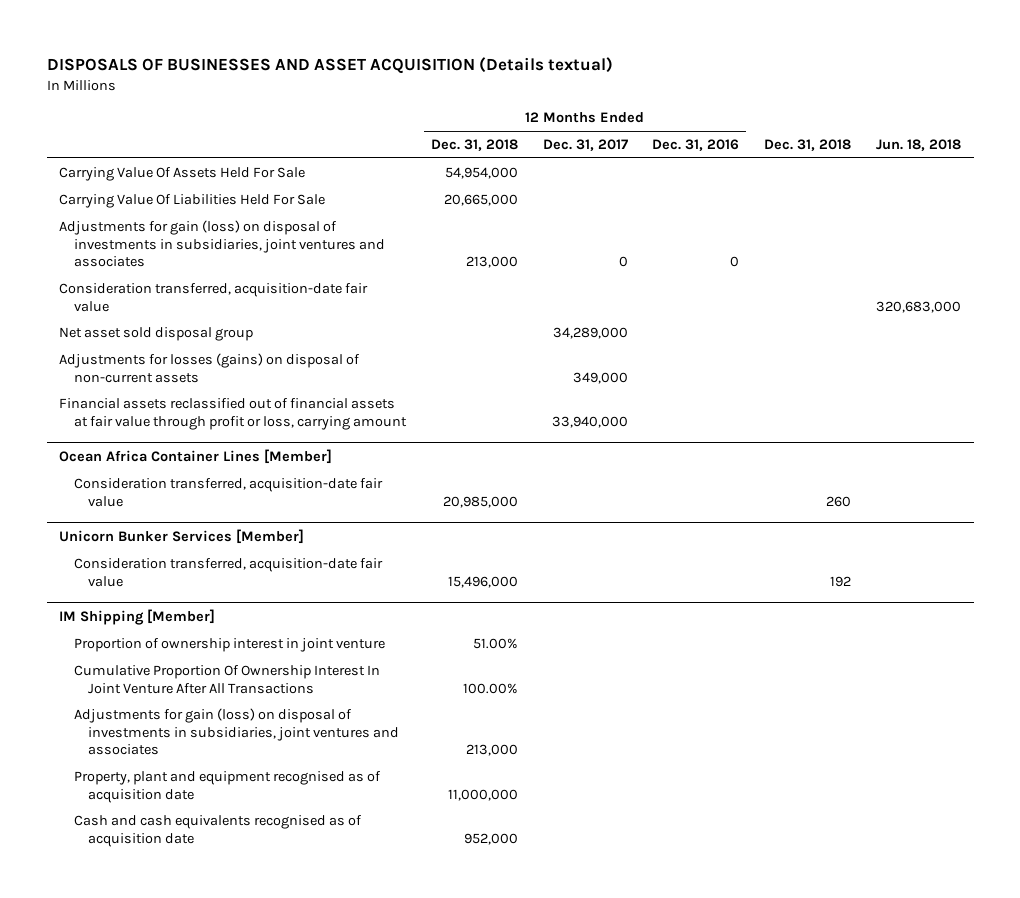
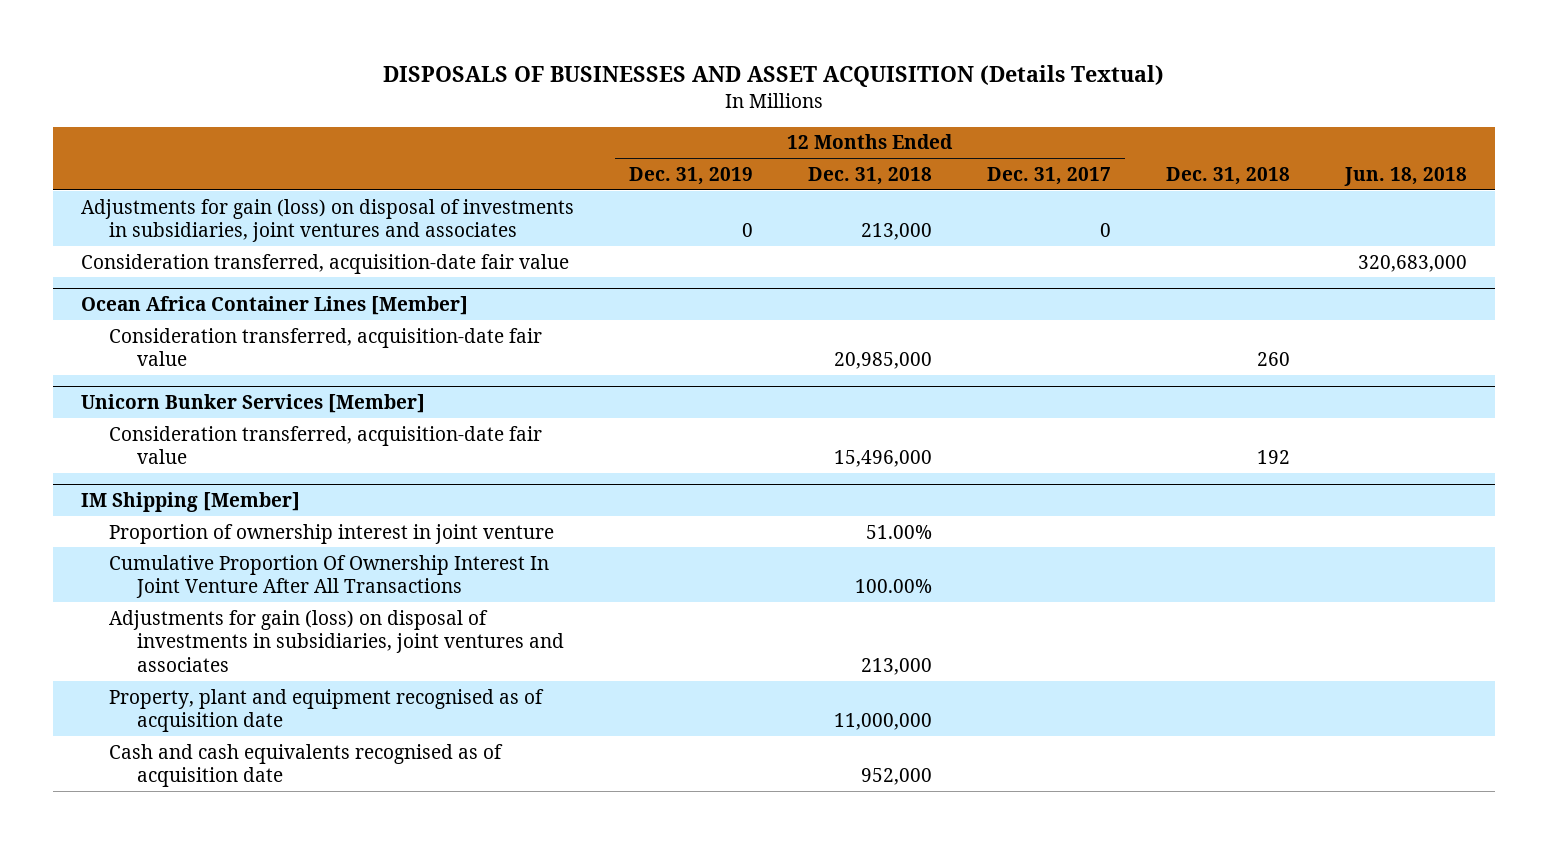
- DISPOSALS OF BUSINESSES AND ASSET ACQUISITION (Details textual)
+ DISPOSALS OF BUSINESSES AND ASSET ACQUISITION (Details Textual)
- | 12 Months Ended Dec. 31, 2018 | 12 Months Ended Dec. 31, 2017 | 12 Months Ended Dec. 31, 2016 | Dec. 31, 2018 | Jun. 18, 2018
+ | 12 Months Ended Dec. 31, 2019 | 12 Months Ended Dec. 31, 2018 | 12 Months Ended Dec. 31, 2017 | Dec. 31, 2018 | Jun. 18, 2018
- Carrying Value Of Assets Held For Sale | 54,954,000 | | | |
- Carrying Value Of Liabilities Held For Sale | 20,665,000 | | | |
- Net asset sold disposal group | | 34,289,000 | | |
- Adjustments for losses (gains) on disposal of non-current assets | | 349,000 | | |
- Financial assets reclassified out of financial assets at fair value through profit or loss, carrying amount | | 33,940,000 | | |

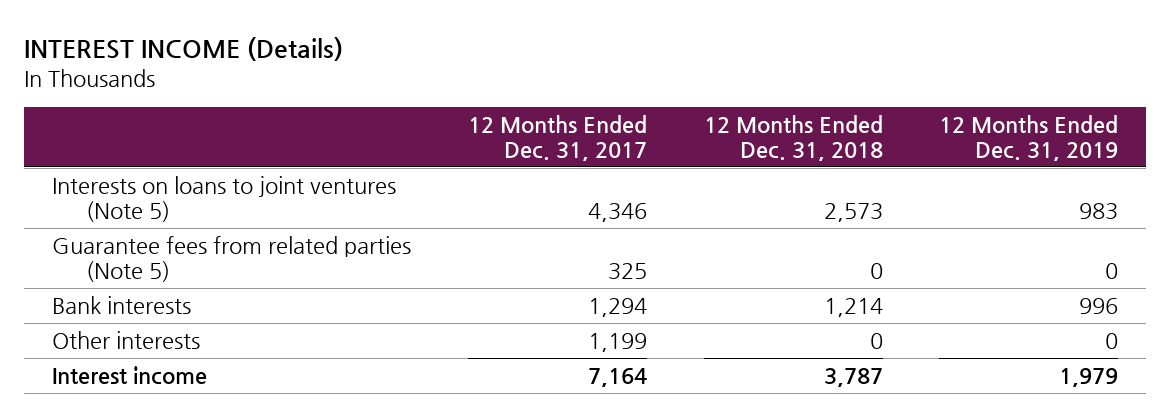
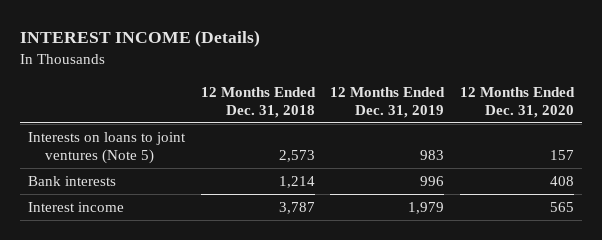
- | 12 Months Ended Dec. 31, 2017 | 12 Months Ended Dec. 31, 2018 | 12 Months Ended Dec. 31, 2019
+ | 12 Months Ended Dec. 31, 2018 | 12 Months Ended Dec. 31, 2019 | 12 Months Ended Dec. 31, 2020
- Guarantee fees from related parties (Note 5) | 325 | 0 | 0
- Other interests | 1,199 | 0 | 0

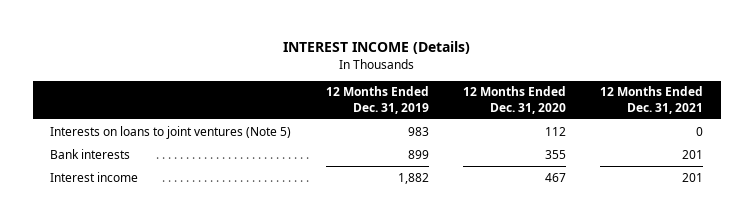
- | 12 Months Ended Dec. 31, 2018 | 12 Months Ended Dec. 31, 2019 | 12 Months Ended Dec. 31, 2020
+ | 12 Months Ended Dec. 31, 2019 | 12 Months Ended Dec. 31, 2020 | 12 Months Ended Dec. 31, 2021
- Interests on loans to joint ventures (Note 5) | 2,573 | 983 | 157
- Bank interests | 1,214 | 996 | 408
- Interest income | 3,787 | 1,979 | 565
+ Interests on loans to joint ventures (Note 5) | 983 | 112 | 0
+ Bank interests | 899 | 355 | 201
+ Interest income | 1,882 | 467 | 201

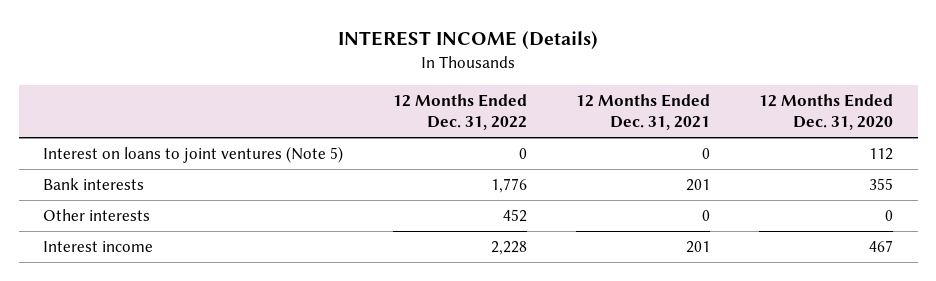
- | 12 Months Ended Dec. 31, 2019 | 12 Months Ended Dec. 31, 2020 | 12 Months Ended Dec. 31, 2021
+ | 12 Months Ended Dec. 31, 2022 | 12 Months Ended Dec. 31, 2021 | 12 Months Ended Dec. 31, 2020
- Interests on loans to joint ventures (Note 5) | 983 | 112 | 0
+ Interest on loans to joint ventures (Note 5) | 0 | 0 | 112
+ Other interests | 452 | 0 | 0

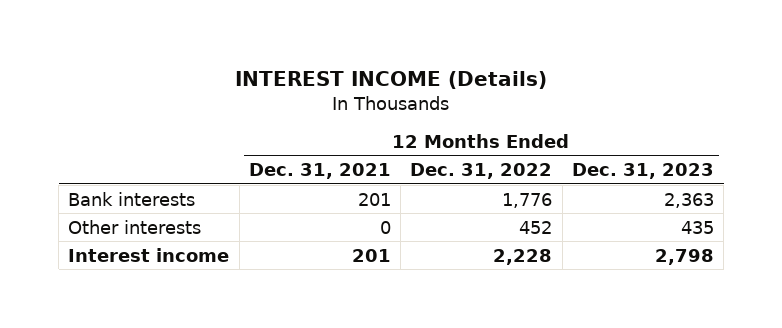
- | 12 Months Ended Dec. 31, 2022 | 12 Months Ended Dec. 31, 2021 | 12 Months Ended Dec. 31, 2020
+ | 12 Months Ended Dec. 31, 2021 | 12 Months Ended Dec. 31, 2022 | 12 Months Ended Dec. 31, 2023
- Interest on loans to joint ventures (Note 5) | 0 | 0 | 112

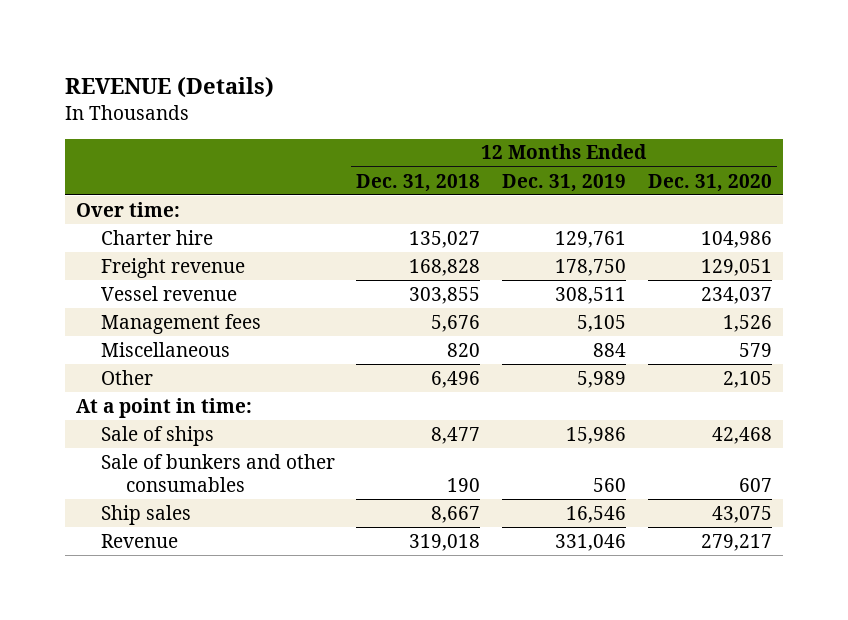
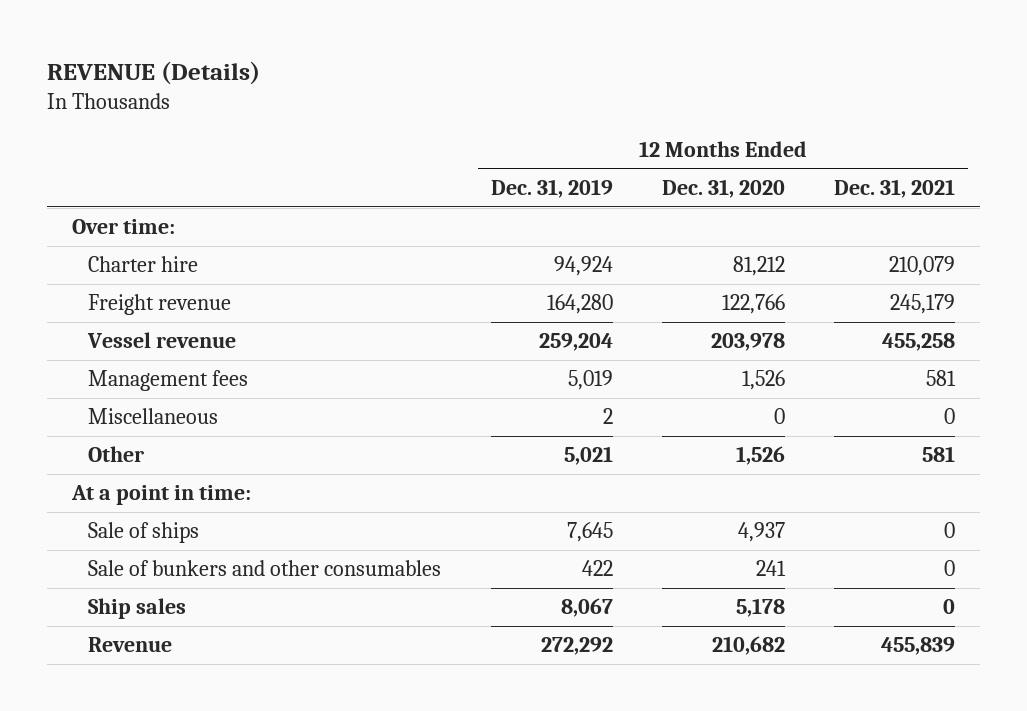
- | 12 Months Ended Dec. 31, 2018 | 12 Months Ended Dec. 31, 2019 | 12 Months Ended Dec. 31, 2020
+ | 12 Months Ended Dec. 31, 2019 | 12 Months Ended Dec. 31, 2020 | 12 Months Ended Dec. 31, 2021
- Charter hire | 135,027 | 129,761 | 104,986
- Freight revenue | 168,828 | 178,750 | 129,051
- Vessel revenue | 303,855 | 308,511 | 234,037
- Management fees | 5,676 | 5,105 | 1,526
- Miscellaneous | 820 | 884 | 579
- Other | 6,496 | 5,989 | 2,105
+ Charter hire | 94,924 | 81,212 | 210,079
+ Freight revenue | 164,280 | 122,766 | 245,179
+ Vessel revenue | 259,204 | 203,978 | 455,258
+ Management fees | 5,019 | 1,526 | 581
+ Miscellaneous | 2 | 0 | 0
+ Other | 5,021 | 1,526 | 581
- Sale of ships | 8,477 | 15,986 | 42,468
- Sale of bunkers and other consumables | 190 | 560 | 607
- Ship sales | 8,667 | 16,546 | 43,075
- Revenue | 319,018 | 331,046 | 279,217
+ Sale of ships | 7,645 | 4,937 | 0
+ Sale of bunkers and other consumables | 422 | 241 | 0
+ Ship sales | 8,067 | 5,178 | 0
+ Revenue | 272,292 | 210,682 | 455,839

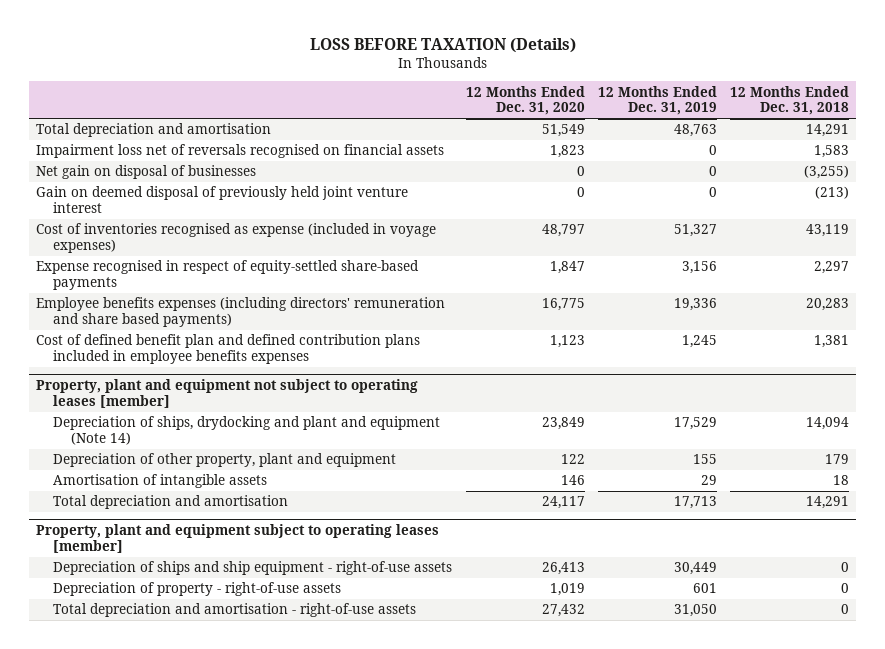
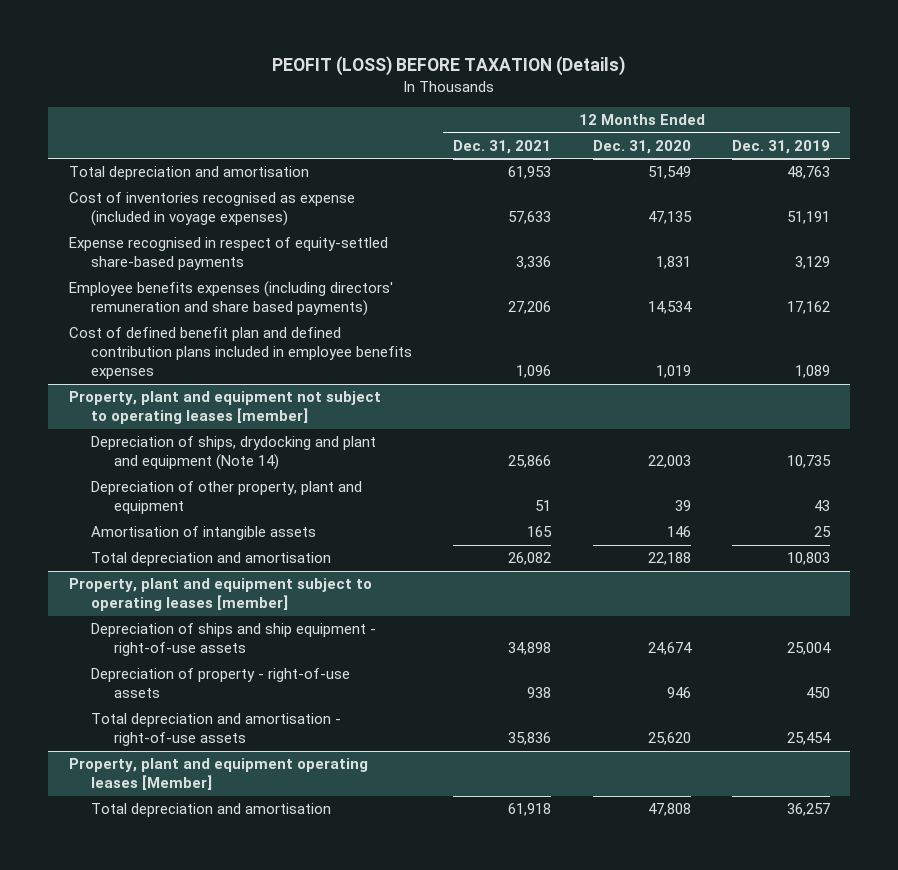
- LOSS BEFORE TAXATION (Details)
+ PEOFIT (LOSS) BEFORE TAXATION (Details)
- | 12 Months Ended Dec. 31, 2020 | 12 Months Ended Dec. 31, 2019 | 12 Months Ended Dec. 31, 2018
+ | 12 Months Ended Dec. 31, 2021 | 12 Months Ended Dec. 31, 2020 | 12 Months Ended Dec. 31, 2019
- Impairment loss net of reversals recognised on financial assets | 1,823 | 0 | 1,583
- Net gain on disposal of businesses | 0 | 0 | (3,255)
- Gain on deemed disposal of previously held joint venture interest | 0 | 0 | (213)
- Cost of inventories recognised as expense (included in voyage expenses) | 48,797 | 51,327 | 43,119
- Expense recognised in respect of equity-settled share-based payments | 1,847 | 3,156 | 2,297
- Employee benefits expenses (including directors' remuneration and share based payments) | 16,775 | 19,336 | 20,283
- Cost of defined benefit plan and defined contribution plans included in employee benefits expenses | 1,123 | 1,245 | 1,381
+ Cost of inventories recognised as expense (included in voyage expenses) | 57,633 | 47,135 | 51,191
+ Expense recognised in respect of equity-settled share-based payments | 3,336 | 1,831 | 3,129
+ Employee benefits expenses (including directors' remuneration and share based payments) | 27,206 | 14,534 | 17,162
+ Cost of defined benefit plan and defined contribution plans included in employee benefits expenses | 1,096 | 1,019 | 1,089
@ Property, plant and equipment not subject to operating leases [member]
- Depreciation of ships, drydocking and plant and equipment (Note 14) | 23,849 | 17,529 | 14,094
- Depreciation of other property, plant and equipment | 122 | 155 | 179
- Amortisation of intangible assets | 146 | 29 | 18
- Total depreciation and amortisation | 24,117 | 17,713 | 14,291
+ Depreciation of ships, drydocking and plant and equipment (Note 14) | 25,866 | 22,003 | 10,735
+ Depreciation of other property, plant and equipment | 51 | 39 | 43
+ Amortisation of intangible assets | 165 | 146 | 25
+ Total depreciation and amortisation | 26,082 | 22,188 | 10,803
@ Property, plant and equipment subject to operating leases [member]
- Depreciation of ships and ship equipment - right-of-use assets | 26,413 | 30,449 | 0
- Depreciation of property - right-of-use assets | 1,019 | 601 | 0
- Total depreciation and amortisation - right-of-use assets | 27,432 | 31,050 | 0
+ Depreciation of ships and ship equipment - right-of-use assets | 34,898 | 24,674 | 25,004
+ Depreciation of property - right-of-use assets | 938 | 946 | 450
+ Total depreciation and amortisation - right-of-use assets | 35,836 | 25,620 | 25,454
+ Property, plant and equipment operating leases [Member]
+ Total depreciation and amortisation | 61,918 | 47,808 | 36,257

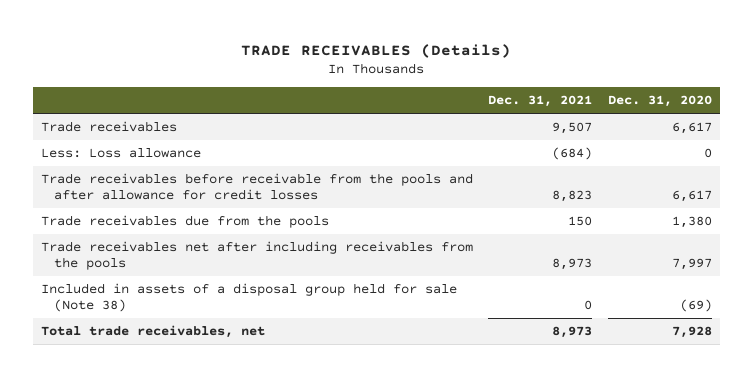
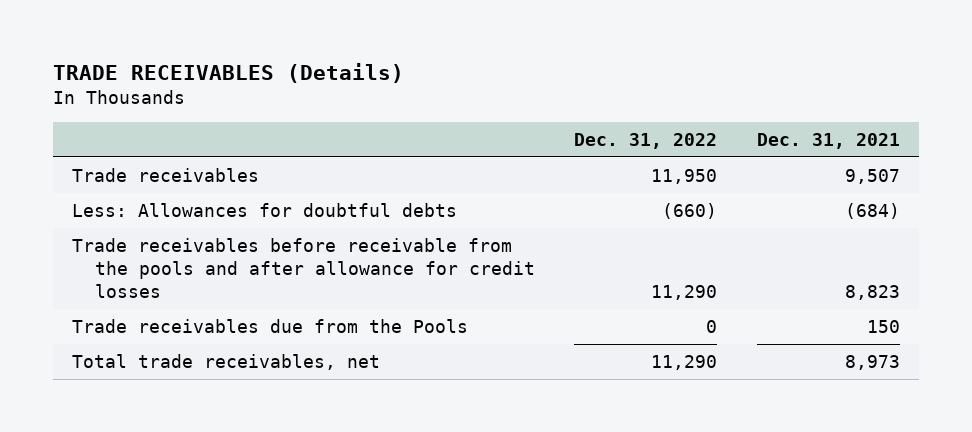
- | Dec. 31, 2021 | Dec. 31, 2020
+ | Dec. 31, 2022 | Dec. 31, 2021
- Less: Loss allowance | (684) | 0
+ Less: Allowances for doubtful debts | (660) | (684)
- Trade receivables due from the pools | 150 | 1,380
- Trade receivables net after including receivables from the pools | 8,973 | 7,997
- Included in assets of a disposal group held for sale (Note 38) | 0 | (69)
+ Trade receivables due from the Pools | 0 | 150

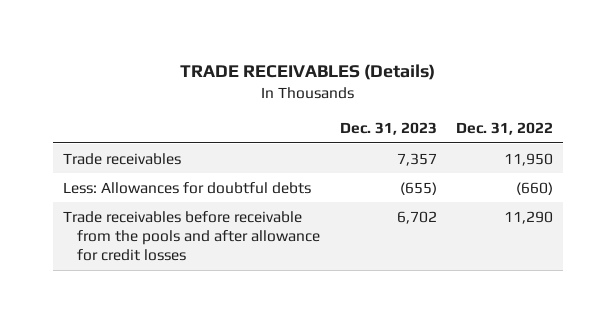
- | Dec. 31, 2022 | Dec. 31, 2021
+ | Dec. 31, 2023 | Dec. 31, 2022
- Trade receivables due from the Pools | 0 | 150
- Total trade receivables, net | 11,290 | 8,973

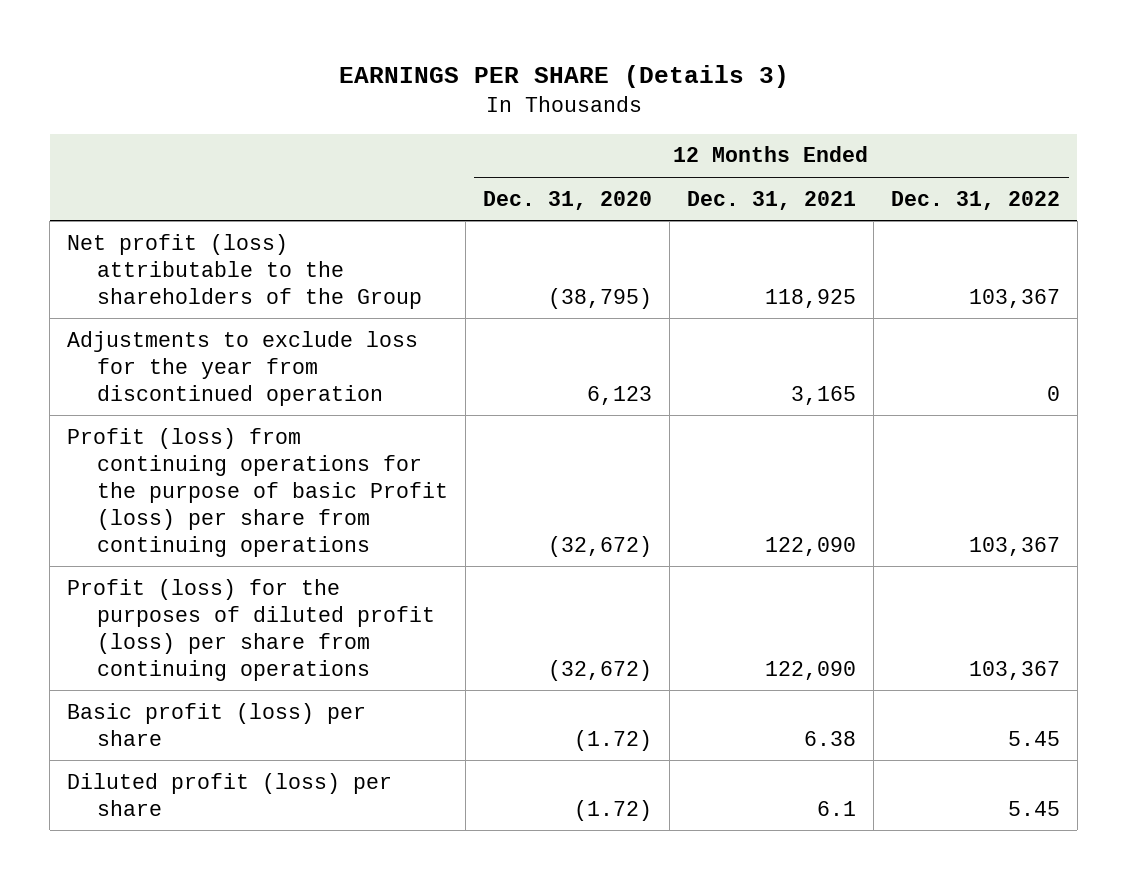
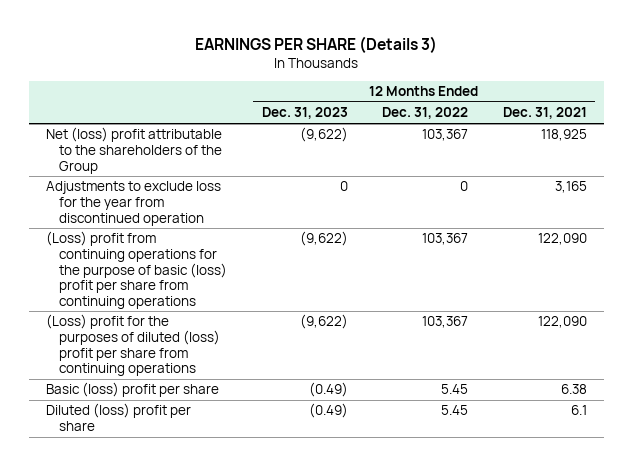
- | 12 Months Ended Dec. 31, 2020 | 12 Months Ended Dec. 31, 2021 | 12 Months Ended Dec. 31, 2022
+ | 12 Months Ended Dec. 31, 2023 | 12 Months Ended Dec. 31, 2022 | 12 Months Ended Dec. 31, 2021
- Net profit (loss) attributable to the shareholders of the Group | (38,795) | 118,925 | 103,367
+ Net (loss) profit attributable to the shareholders of the Group | (9,622) | 103,367 | 118,925
- Profit (loss) from continuing operations for the purpose of basic Profit (loss) per share from continuing operations | (32,672) | 122,090 | 103,367
- Profit (loss) for the purposes of diluted profit (loss) per share from continuing operations | (32,672) | 122,090 | 103,367
- Basic profit (loss) per share | (1.72) | 6.38 | 5.45
- Diluted profit (loss) per share | (1.72) | 6.1 | 5.45
+ (Loss) profit from continuing operations for the purpose of basic (loss) profit per share from continuing operations | (9,622) | 103,367 | 122,090
+ (Loss) profit for the purposes of diluted (loss) profit per share from continuing operations | (9,622) | 103,367 | 122,090
+ Basic (loss) profit per share | (0.49) | 5.45 | 6.38
+ Diluted (loss) profit per share | (0.49) | 5.45 | 6.1

